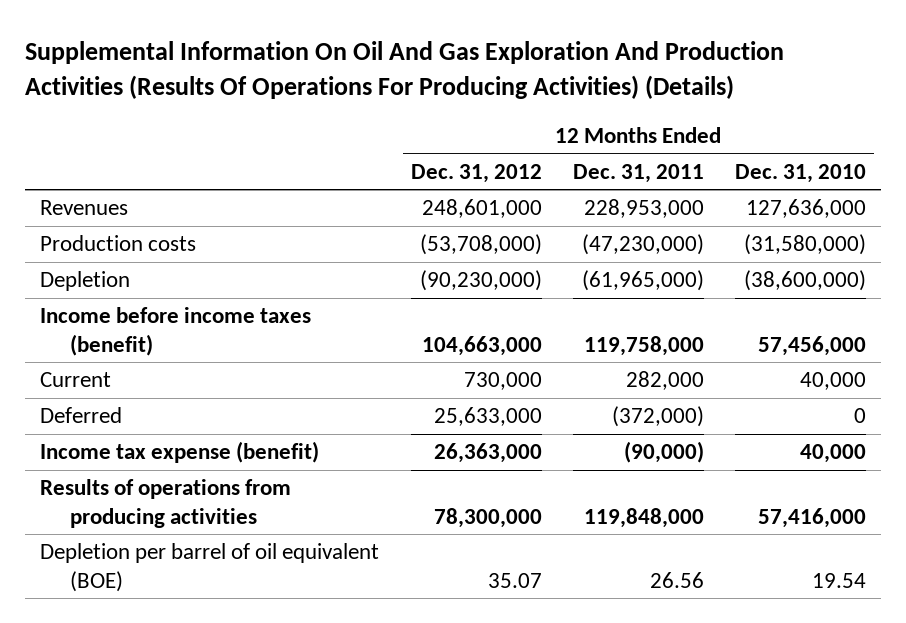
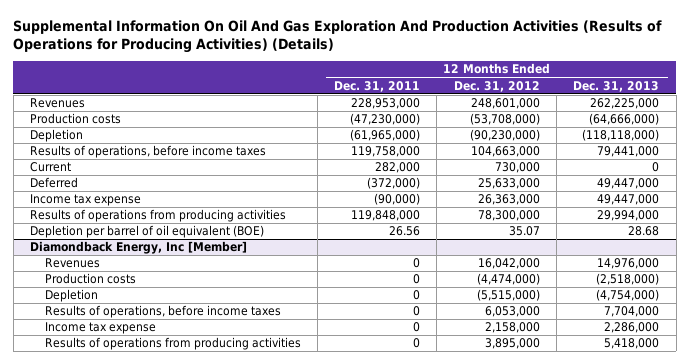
- Supplemental Information On Oil And Gas Exploration And Production Activities (Results Of Operations For Producing Activities) (Details)
+ Supplemental Information On Oil And Gas Exploration And Production Activities (Results of Operations for Producing Activities) (Details)
- | 12 Months Ended Dec. 31, 2012 | 12 Months Ended Dec. 31, 2011 | 12 Months Ended Dec. 31, 2010
+ | 12 Months Ended Dec. 31, 2011 | 12 Months Ended Dec. 31, 2012 | 12 Months Ended Dec. 31, 2013
- Income before income taxes (benefit) | 104,663,000 | 119,758,000 | 57,456,000
+ Results of operations, before income taxes | 119,758,000 | 104,663,000 | 79,441,000
- Income tax expense (benefit) | 26,363,000 | (90,000) | 40,000
+ Income tax expense | (90,000) | 26,363,000 | 49,447,000
+ Diamondback Energy, Inc [Member]
+ Revenues | 0 | 16,042,000 | 14,976,000
+ Production costs | 0 | (4,474,000) | (2,518,000)
+ Depletion | 0 | (5,515,000) | (4,754,000)
+ Results of operations, before income taxes | 0 | 6,053,000 | 7,704,000
+ Income tax expense | 0 | 2,158,000 | 2,286,000
+ Results of operations from producing activities | 0 | 3,895,000 | 5,418,000

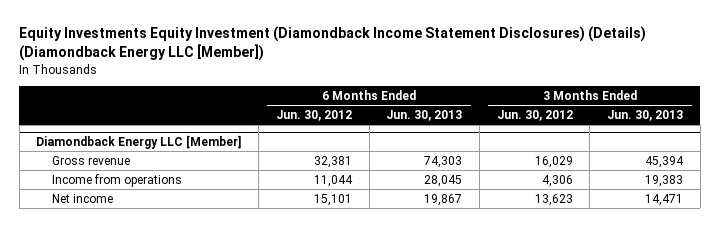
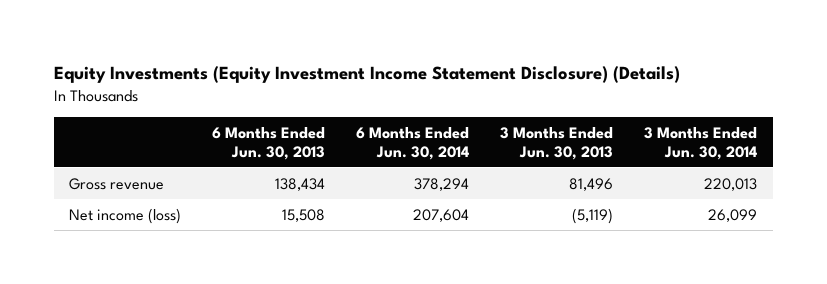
- Equity Investments Equity Investment (Diamondback Income Statement Disclosures) (Details) (Diamondback Energy LLC [Member])
+ Equity Investments (Equity Investment Income Statement Disclosure) (Details)
- | 6 Months Ended Jun. 30, 2012 | 6 Months Ended Jun. 30, 2013 | 3 Months Ended Jun. 30, 2012 | 3 Months Ended Jun. 30, 2013
+ | 6 Months Ended Jun. 30, 2013 | 6 Months Ended Jun. 30, 2014 | 3 Months Ended Jun. 30, 2013 | 3 Months Ended Jun. 30, 2014
- Diamondback Energy LLC [Member]
- Gross revenue | 32,381 | 74,303 | 16,029 | 45,394
- Income from operations | 11,044 | 28,045 | 4,306 | 19,383
- Net income | 15,101 | 19,867 | 13,623 | 14,471
+ Gross revenue | 138,434 | 378,294 | 81,496 | 220,013
+ Net income (loss) | 15,508 | 207,604 | (5,119) | 26,099

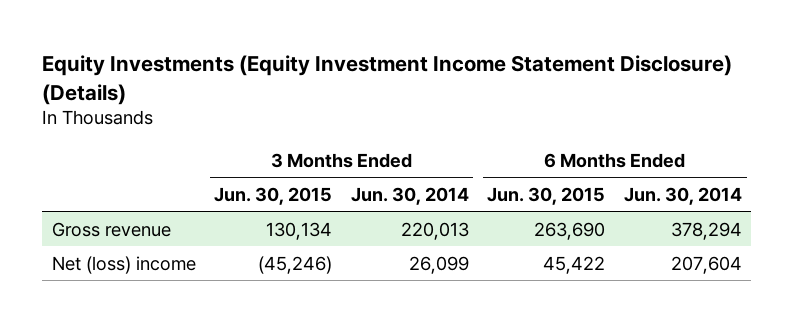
- | 6 Months Ended Jun. 30, 2013 | 6 Months Ended Jun. 30, 2014 | 3 Months Ended Jun. 30, 2013 | 3 Months Ended Jun. 30, 2014
+ | 3 Months Ended Jun. 30, 2015 | 3 Months Ended Jun. 30, 2014 | 6 Months Ended Jun. 30, 2015 | 6 Months Ended Jun. 30, 2014
- Net income (loss) | 15,508 | 207,604 | (5,119) | 26,099
+ Net (loss) income | (45,246) | 26,099 | 45,422 | 207,604

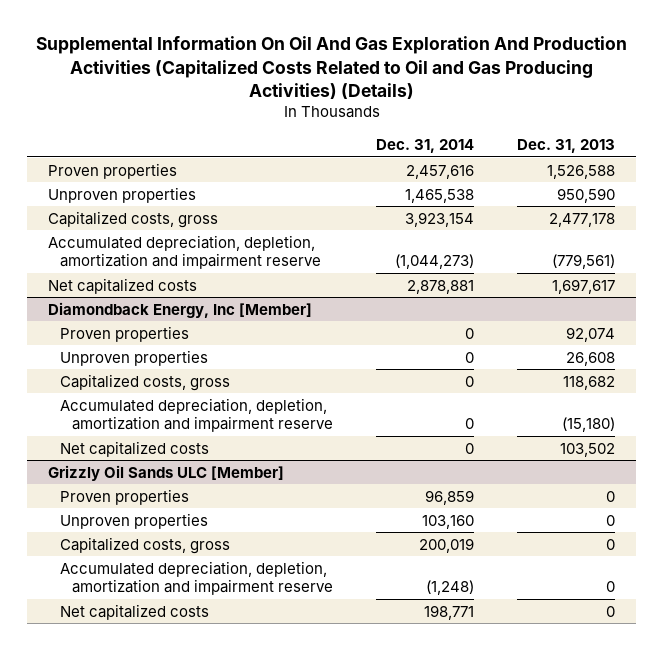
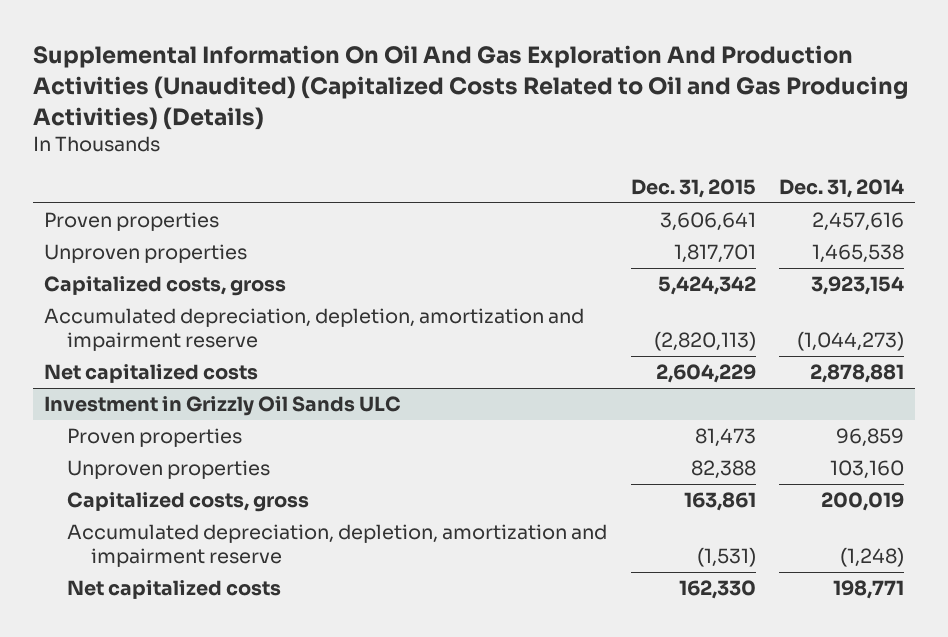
- Supplemental Information On Oil And Gas Exploration And Production Activities (Capitalized Costs Related to Oil and Gas Producing Activities) (Details)
+ Supplemental Information On Oil And Gas Exploration And Production Activities (Unaudited) (Capitalized Costs Related to Oil and Gas Producing Activities) (Details)
- | Dec. 31, 2014 | Dec. 31, 2013
+ | Dec. 31, 2015 | Dec. 31, 2014
- Diamondback Energy, Inc [Member]
- Proven properties | 0 | 92,074
- Unproven properties | 0 | 26,608
- Capitalized costs, gross | 0 | 118,682
- Accumulated depreciation, depletion, amortization and impairment reserve | 0 | (15,180)
- Net capitalized costs | 0 | 103,502
- Grizzly Oil Sands ULC [Member]
+ Investment in Grizzly Oil Sands ULC

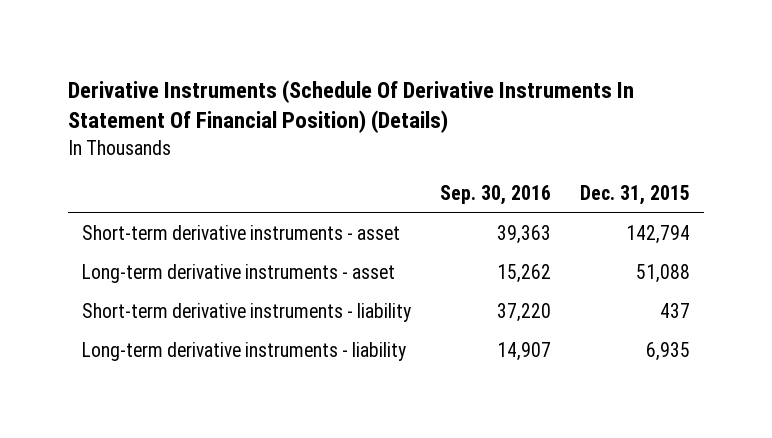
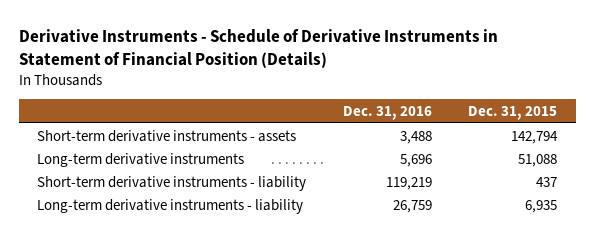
- Derivative Instruments (Schedule Of Derivative Instruments In Statement Of Financial Position) (Details)
+ Derivative Instruments - Schedule of Derivative Instruments in Statement of Financial Position (Details)
- | Sep. 30, 2016 | Dec. 31, 2015
+ | Dec. 31, 2016 | Dec. 31, 2015
- Short-term derivative instruments - asset | 39,363 | 142,794
- Long-term derivative instruments - asset | 15,262 | 51,088
+ Short-term derivative instruments - assets | 3,488 | 142,794
+ Long-term derivative instruments | 5,696 | 51,088

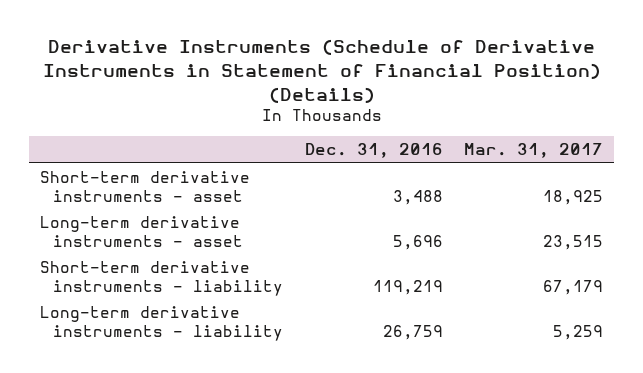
- Derivative Instruments - Schedule of Derivative Instruments in Statement of Financial Position (Details)
+ Derivative Instruments (Schedule of Derivative Instruments in Statement of Financial Position) (Details)
- | Dec. 31, 2016 | Dec. 31, 2015
+ | Dec. 31, 2016 | Mar. 31, 2017
- Short-term derivative instruments - assets | 3,488 | 142,794
- Long-term derivative instruments | 5,696 | 51,088
+ Short-term derivative instruments - asset | 3,488 | 18,925
+ Long-term derivative instruments - asset | 5,696 | 23,515

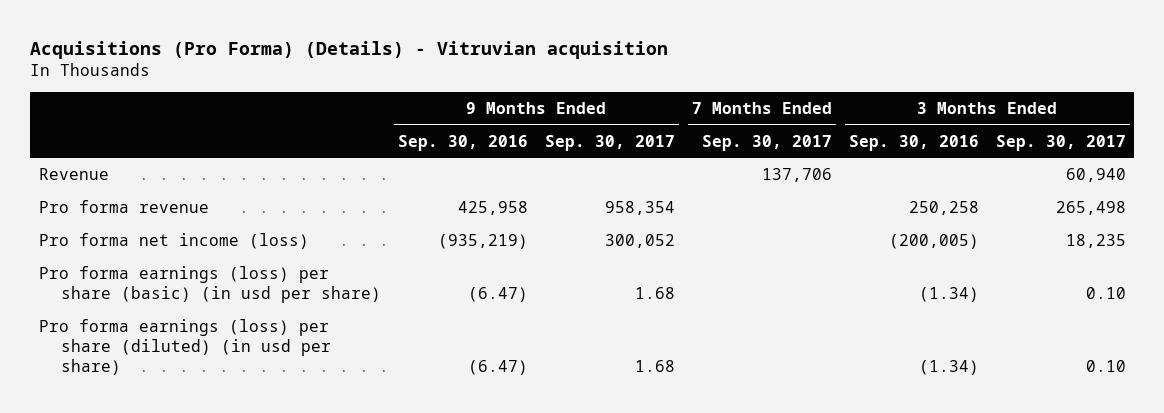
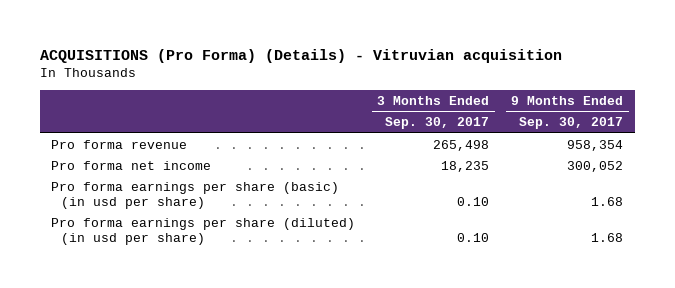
- Acquisitions (Pro Forma) (Details) - Vitruvian acquisition
+ ACQUISITIONS (Pro Forma) (Details) - Vitruvian acquisition
- | 9 Months Ended Sep. 30, 2016 | 9 Months Ended Sep. 30, 2017 | 7 Months Ended Sep. 30, 2017 | 3 Months Ended Sep. 30, 2016 | 3 Months Ended Sep. 30, 2017
+ | 3 Months Ended Sep. 30, 2017 | 9 Months Ended Sep. 30, 2017
- Revenue | | | 137,706 | | 60,940
- Pro forma net income (loss) | (935,219) | 300,052 | | (200,005) | 18,235
- Pro forma earnings (loss) per share (basic) (in usd per share) | (6.47) | 1.68 | | (1.34) | 0.10
- Pro forma earnings (loss) per share (diluted) (in usd per share) | (6.47) | 1.68 | | (1.34) | 0.10
+ Pro forma net income | 18,235 | 300,052
+ Pro forma earnings per share (basic) (in usd per share) | 0.10 | 1.68
+ Pro forma earnings per share (diluted) (in usd per share) | 0.10 | 1.68

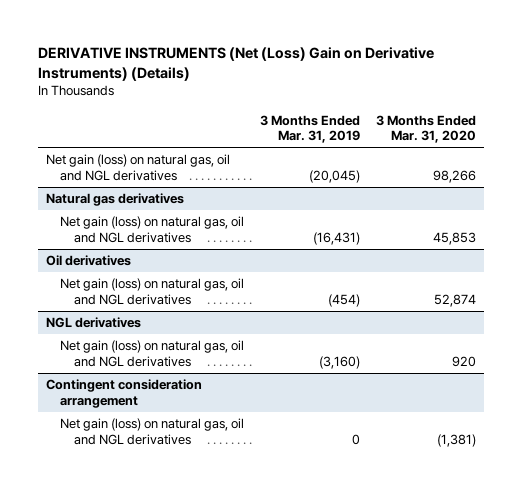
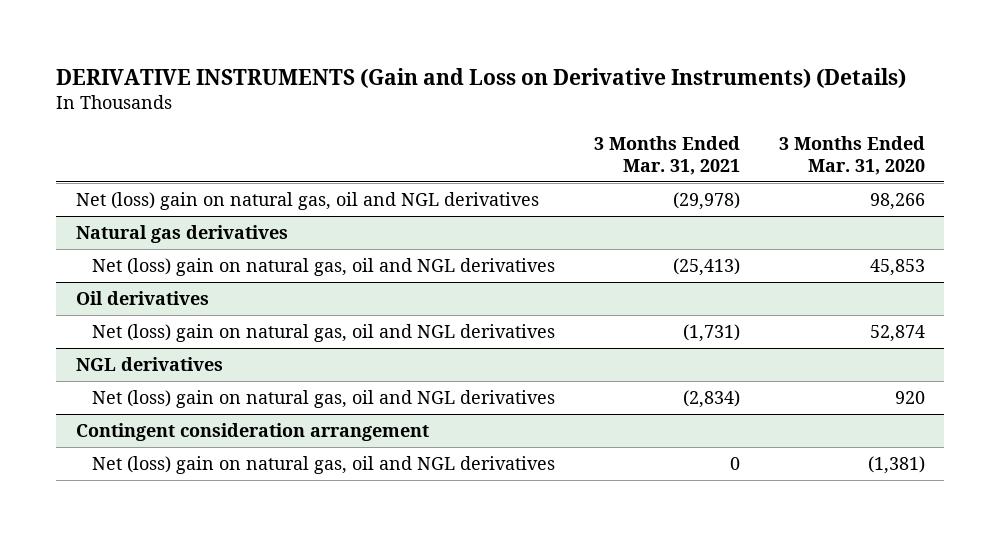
- DERIVATIVE INSTRUMENTS (Net (Loss) Gain on Derivative Instruments) (Details)
+ DERIVATIVE INSTRUMENTS (Gain and Loss on Derivative Instruments) (Details)
- | 3 Months Ended Mar. 31, 2019 | 3 Months Ended Mar. 31, 2020
+ | 3 Months Ended Mar. 31, 2021 | 3 Months Ended Mar. 31, 2020
- Net gain (loss) on natural gas, oil and NGL derivatives | (20,045) | 98,266
+ Net (loss) gain on natural gas, oil and NGL derivatives | (29,978) | 98,266
@ Natural gas derivatives
- Net gain (loss) on natural gas, oil and NGL derivatives | (16,431) | 45,853
+ Net (loss) gain on natural gas, oil and NGL derivatives | (25,413) | 45,853
@ Oil derivatives
- Net gain (loss) on natural gas, oil and NGL derivatives | (454) | 52,874
+ Net (loss) gain on natural gas, oil and NGL derivatives | (1,731) | 52,874
@ NGL derivatives
- Net gain (loss) on natural gas, oil and NGL derivatives | (3,160) | 920
+ Net (loss) gain on natural gas, oil and NGL derivatives | (2,834) | 920
@ Contingent consideration arrangement
- Net gain (loss) on natural gas, oil and NGL derivatives | 0 | (1,381)
+ Net (loss) gain on natural gas, oil and NGL derivatives | 0 | (1,381)

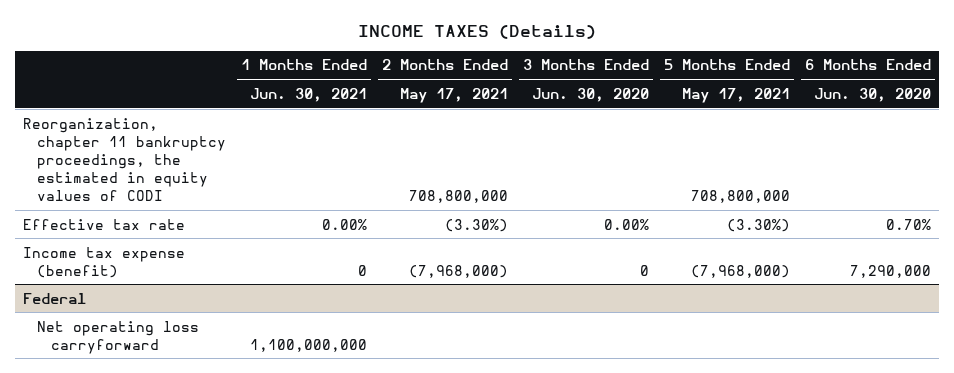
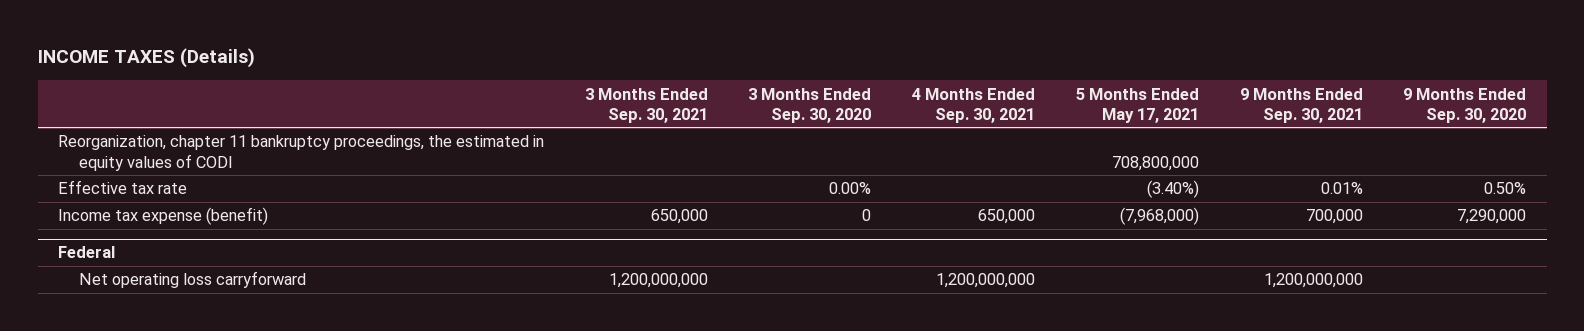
- | 1 Months Ended Jun. 30, 2021 | 2 Months Ended May 17, 2021 | 3 Months Ended Jun. 30, 2020 | 5 Months Ended May 17, 2021 | 6 Months Ended Jun. 30, 2020
+ | 3 Months Ended Sep. 30, 2021 | 3 Months Ended Sep. 30, 2020 | 4 Months Ended Sep. 30, 2021 | 5 Months Ended May 17, 2021 | 9 Months Ended Sep. 30, 2021 | 9 Months Ended Sep. 30, 2020
- Effective tax rate | 0.00% | (3.30%) | 0.00% | (3.30%) | 0.70%
+ Effective tax rate | | 0.00% | | (3.40%) | 0.01% | 0.50%

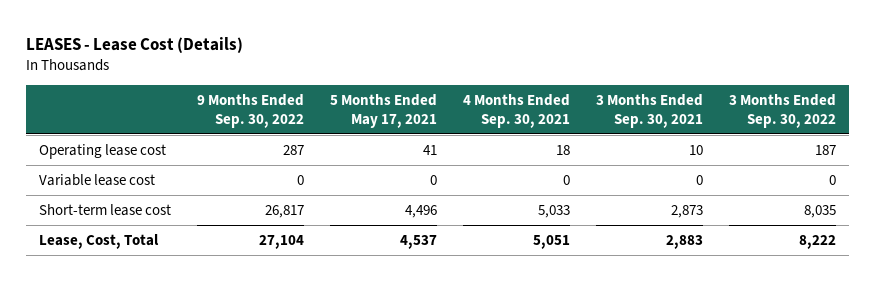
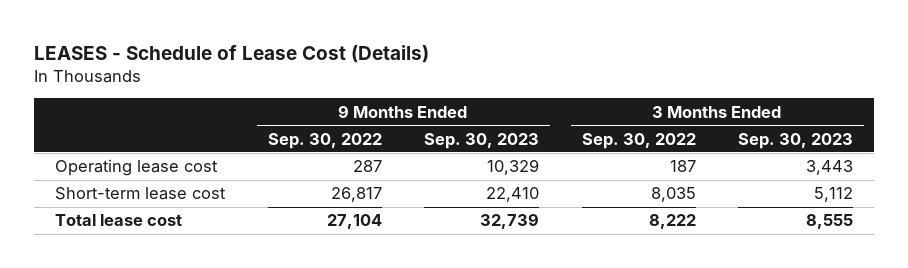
- LEASES - Lease Cost (Details)
+ LEASES - Schedule of Lease Cost (Details)
- | 9 Months Ended Sep. 30, 2022 | 5 Months Ended May 17, 2021 | 4 Months Ended Sep. 30, 2021 | 3 Months Ended Sep. 30, 2021 | 3 Months Ended Sep. 30, 2022
+ | 9 Months Ended Sep. 30, 2022 | 9 Months Ended Sep. 30, 2023 | 3 Months Ended Sep. 30, 2022 | 3 Months Ended Sep. 30, 2023
- Variable lease cost | 0 | 0 | 0 | 0 | 0
- Lease, Cost, Total | 27,104 | 4,537 | 5,051 | 2,883 | 8,222
+ Total lease cost | 27,104 | 32,739 | 8,222 | 8,555

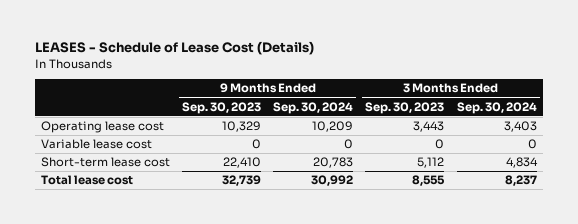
- | 9 Months Ended Sep. 30, 2022 | 9 Months Ended Sep. 30, 2023 | 3 Months Ended Sep. 30, 2022 | 3 Months Ended Sep. 30, 2023
+ | 9 Months Ended Sep. 30, 2023 | 9 Months Ended Sep. 30, 2024 | 3 Months Ended Sep. 30, 2023 | 3 Months Ended Sep. 30, 2024
+ Variable lease cost | 0 | 0 | 0 | 0

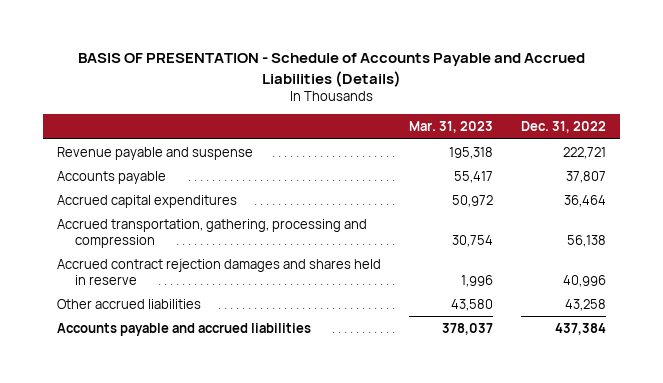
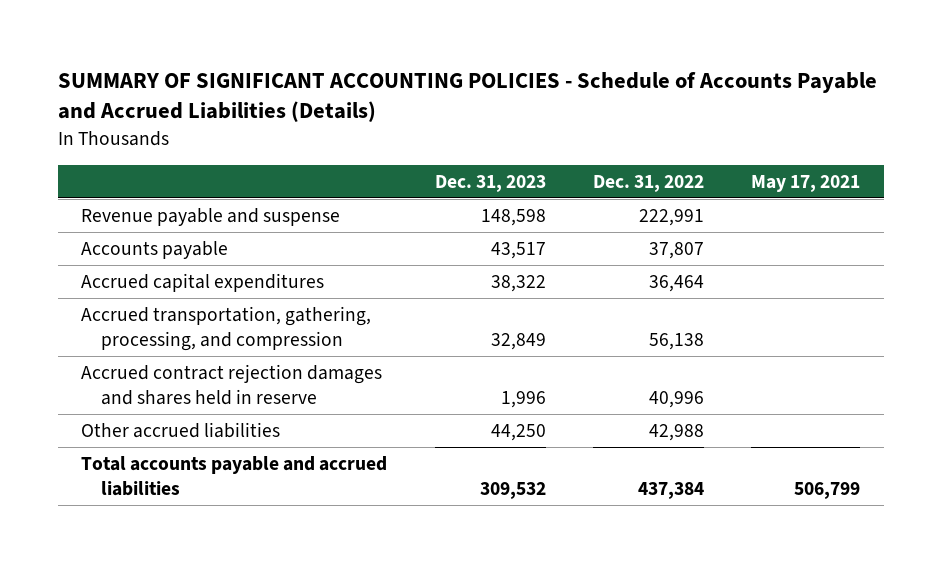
- BASIS OF PRESENTATION - Schedule of Accounts Payable and Accrued Liabilities (Details)
+ SUMMARY OF SIGNIFICANT ACCOUNTING POLICIES - Schedule of Accounts Payable and Accrued Liabilities (Details)
- | Mar. 31, 2023 | Dec. 31, 2022
+ | Dec. 31, 2023 | Dec. 31, 2022 | May 17, 2021
- Revenue payable and suspense | 195,318 | 222,721
+ Revenue payable and suspense | 148,598 | 222,991 |
- Accrued transportation, gathering, processing and compression | 30,754 | 56,138
+ Accrued transportation, gathering, processing, and compression | 32,849 | 56,138 |
- Other accrued liabilities | 43,580 | 43,258
- Accounts payable and accrued liabilities | 378,037 | 437,384
+ Other accrued liabilities | 44,250 | 42,988 |
+ Total accounts payable and accrued liabilities | 309,532 | 437,384 | 506,799

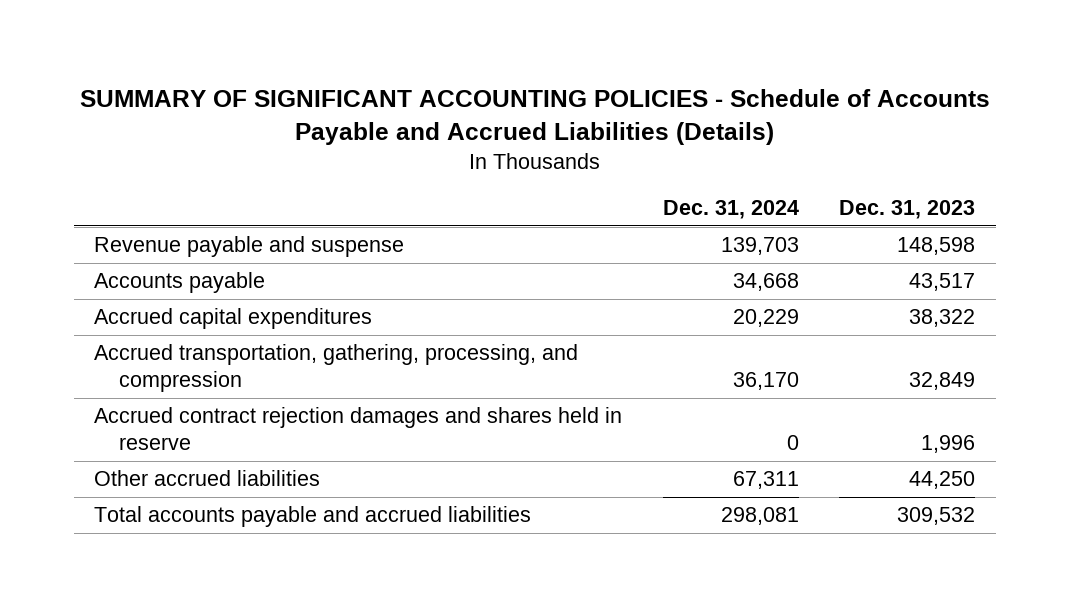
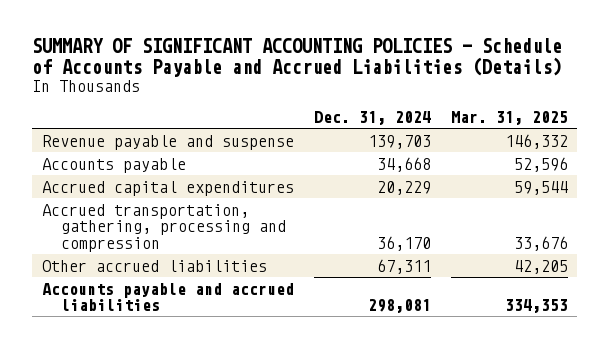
- | Dec. 31, 2024 | Dec. 31, 2023
+ | Dec. 31, 2024 | Mar. 31, 2025
- Accrued transportation, gathering, processing, and compression | 36,170 | 32,849
- Accrued contract rejection damages and shares held in reserve | 0 | 1,996
+ Accrued transportation, gathering, processing and compression | 36,170 | 33,676
- Total accounts payable and accrued liabilities | 298,081 | 309,532
+ Accounts payable and accrued liabilities | 298,081 | 334,353

